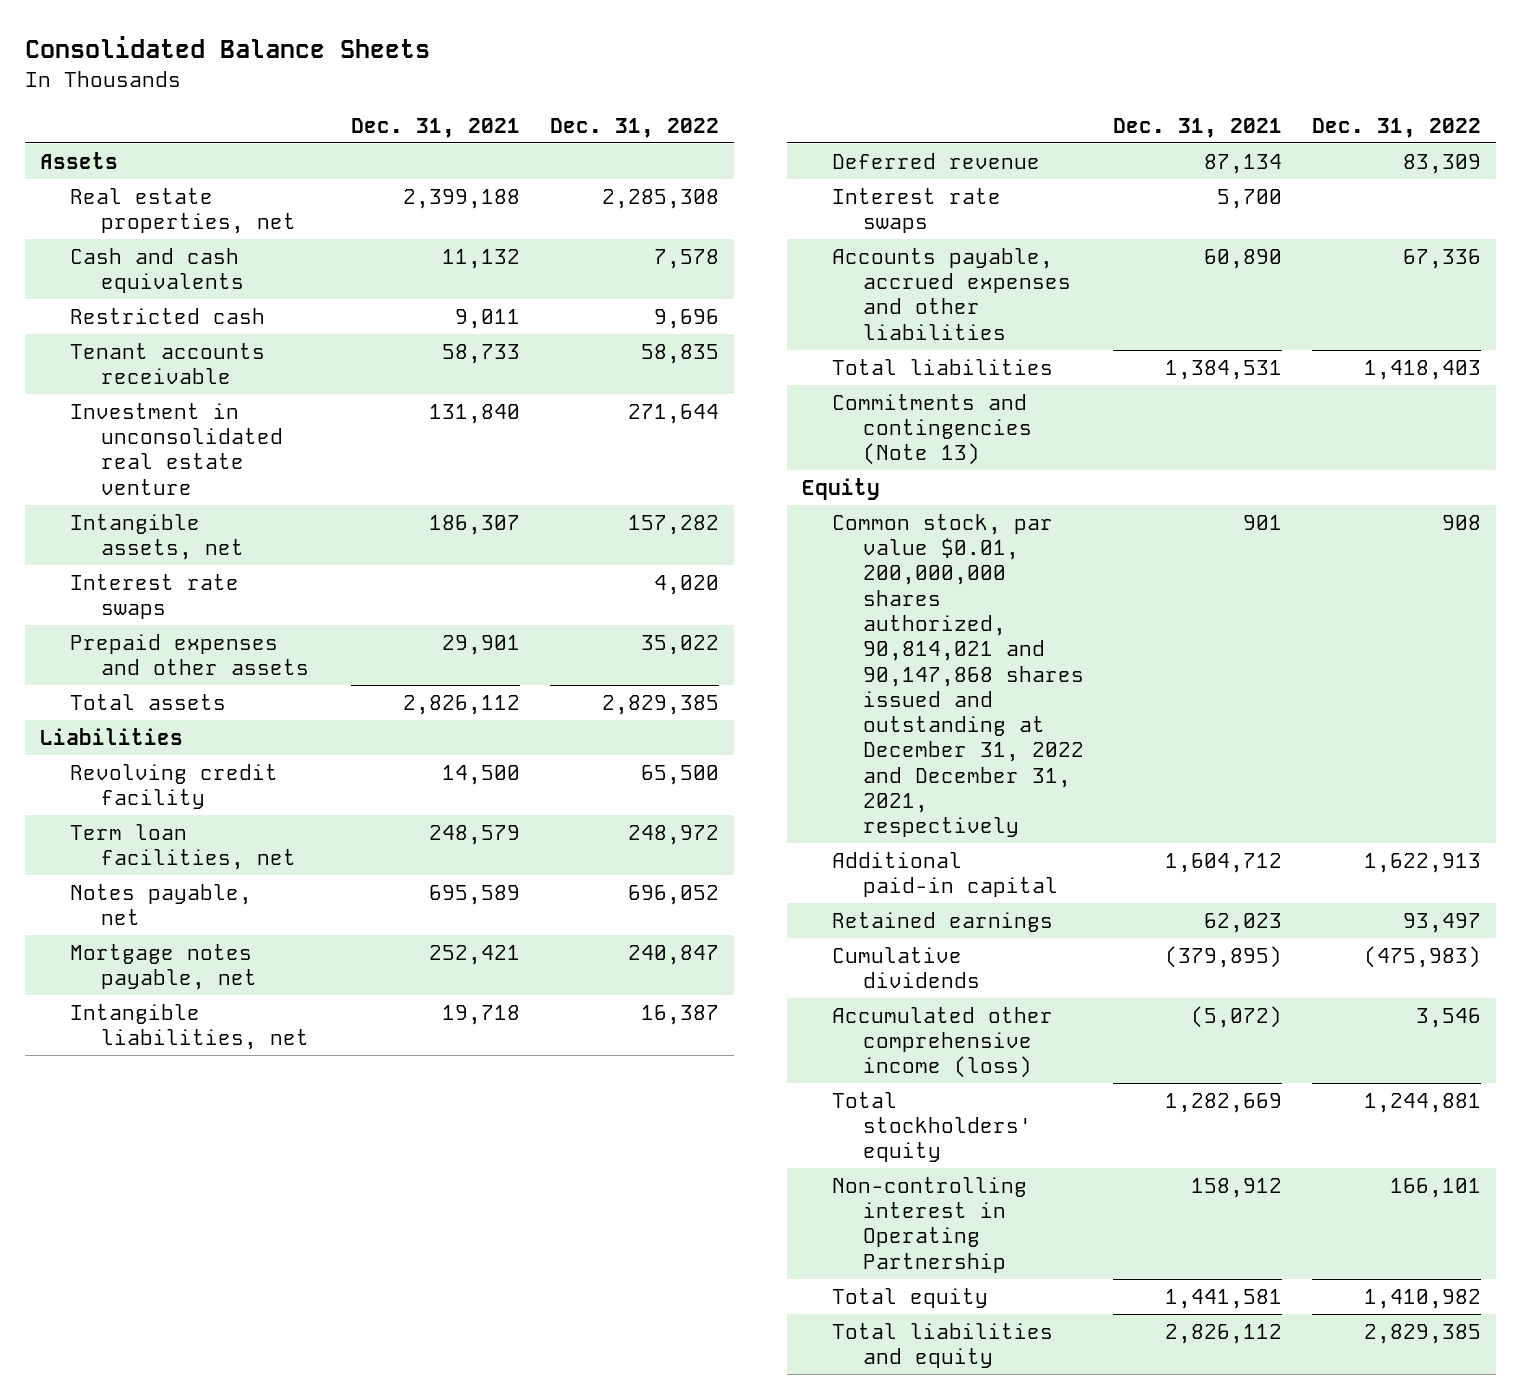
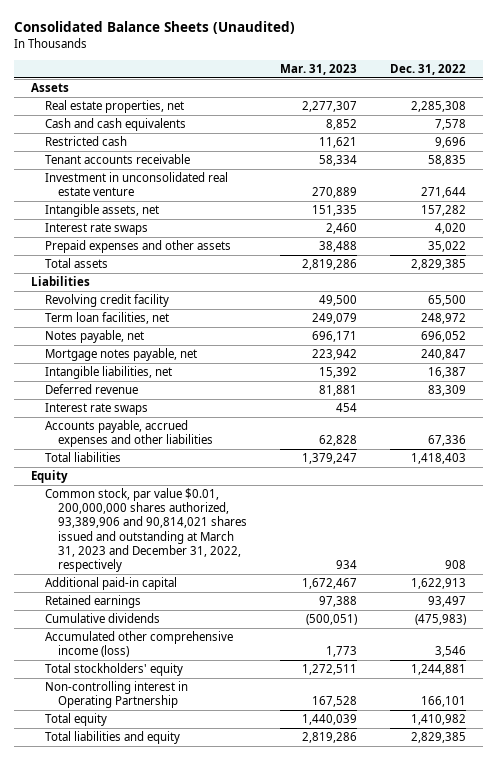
- Consolidated Balance Sheets
+ Consolidated Balance Sheets (Unaudited)
- | Dec. 31, 2021 | Dec. 31, 2022
+ | Mar. 31, 2023 | Dec. 31, 2022
- Commitments and contingencies (Note 13)
- Common stock, par value $0.01, 200,000,000 shares authorized, 90,814,021 and 90,147,868 shares issued and outstanding at December 31, 2022 and December 31, 2021, respectively | 901 | 908
+ Common stock, par value $0.01, 200,000,000 shares authorized, 93,389,906 and 90,814,021 shares issued and outstanding at March 31, 2023 and December 31, 2022, respectively | 934 | 908

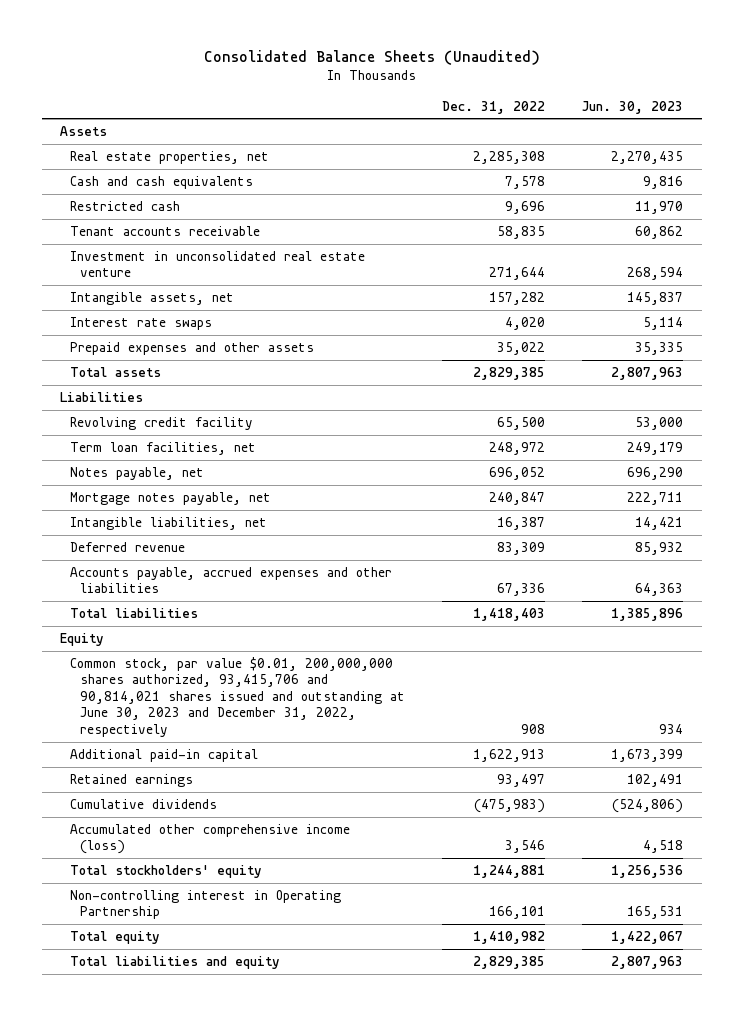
- | Mar. 31, 2023 | Dec. 31, 2022
+ | Dec. 31, 2022 | Jun. 30, 2023
- Interest rate swaps | 454 |
- Common stock, par value $0.01, 200,000,000 shares authorized, 93,389,906 and 90,814,021 shares issued and outstanding at March 31, 2023 and December 31, 2022, respectively | 934 | 908
+ Common stock, par value $0.01, 200,000,000 shares authorized, 93,415,706 and 90,814,021 shares issued and outstanding at June 30, 2023 and December 31, 2022, respectively | 908 | 934

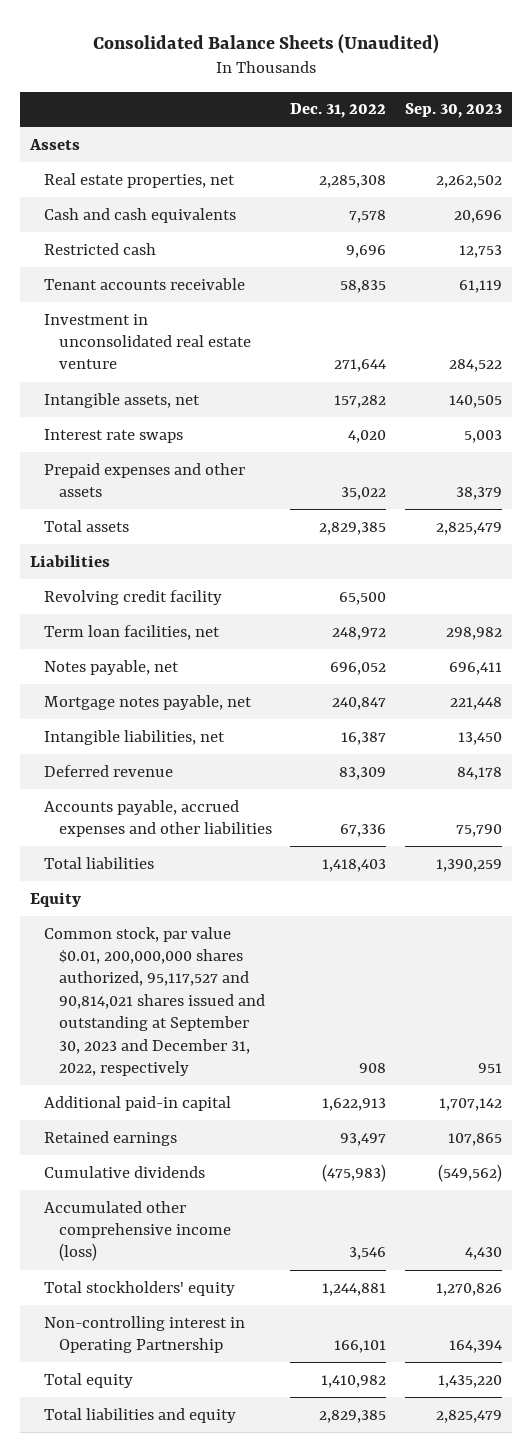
- | Dec. 31, 2022 | Jun. 30, 2023
+ | Dec. 31, 2022 | Sep. 30, 2023
- Common stock, par value $0.01, 200,000,000 shares authorized, 93,415,706 and 90,814,021 shares issued and outstanding at June 30, 2023 and December 31, 2022, respectively | 908 | 934
+ Common stock, par value $0.01, 200,000,000 shares authorized, 95,117,527 and 90,814,021 shares issued and outstanding at September 30, 2023 and December 31, 2022, respectively | 908 | 951

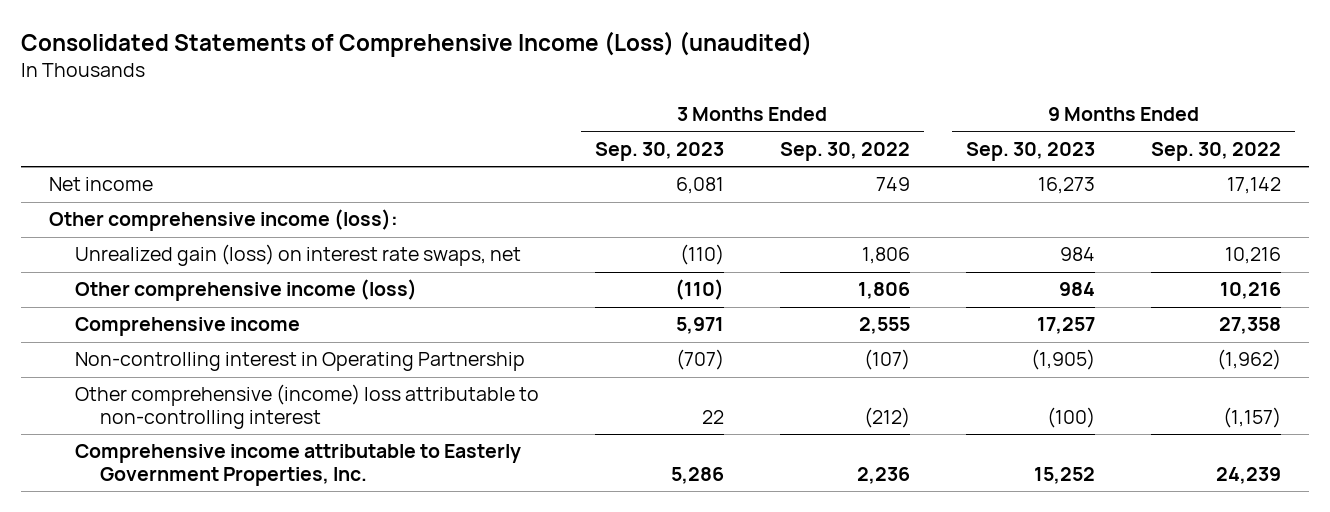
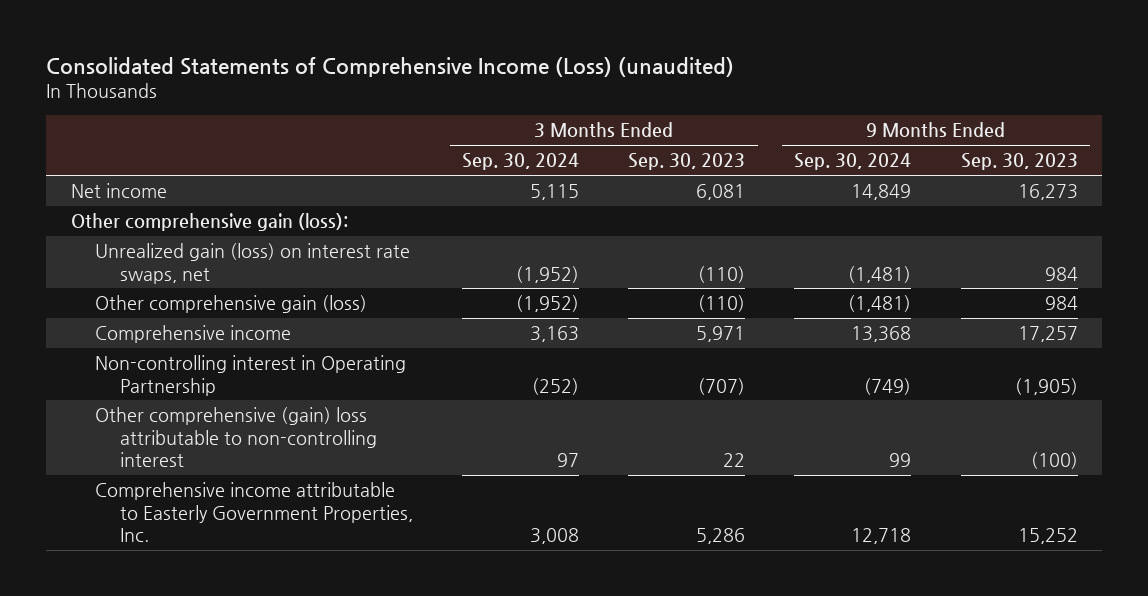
- | 3 Months Ended Sep. 30, 2023 | 3 Months Ended Sep. 30, 2022 | 9 Months Ended Sep. 30, 2023 | 9 Months Ended Sep. 30, 2022
+ | 3 Months Ended Sep. 30, 2024 | 3 Months Ended Sep. 30, 2023 | 9 Months Ended Sep. 30, 2024 | 9 Months Ended Sep. 30, 2023
- Other comprehensive income (loss):
+ Other comprehensive gain (loss):
- Other comprehensive income (loss) | (110) | 1,806 | 984 | 10,216
+ Other comprehensive gain (loss) | (1,952) | (110) | (1,481) | 984
- Other comprehensive (income) loss attributable to non-controlling interest | 22 | (212) | (100) | (1,157)
+ Other comprehensive (gain) loss attributable to non-controlling interest | 97 | 22 | 99 | (100)

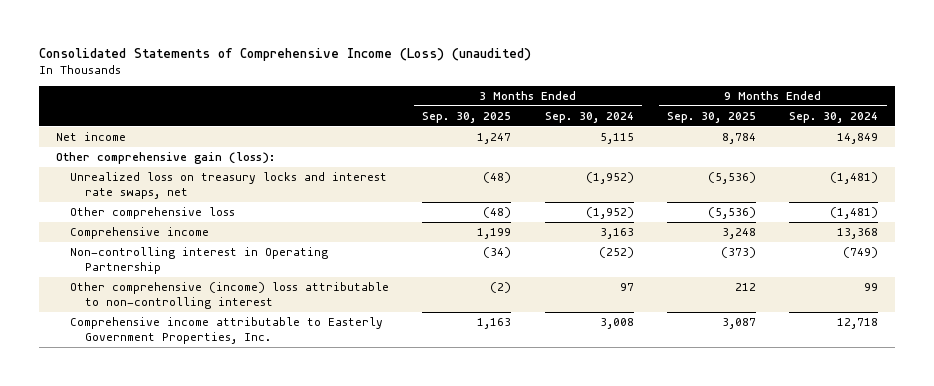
- | 3 Months Ended Sep. 30, 2024 | 3 Months Ended Sep. 30, 2023 | 9 Months Ended Sep. 30, 2024 | 9 Months Ended Sep. 30, 2023
+ | 3 Months Ended Sep. 30, 2025 | 3 Months Ended Sep. 30, 2024 | 9 Months Ended Sep. 30, 2025 | 9 Months Ended Sep. 30, 2024
- Unrealized gain (loss) on interest rate swaps, net | (1,952) | (110) | (1,481) | 984
- Other comprehensive gain (loss) | (1,952) | (110) | (1,481) | 984
+ Unrealized loss on treasury locks and interest rate swaps, net | (48) | (1,952) | (5,536) | (1,481)
+ Other comprehensive loss | (48) | (1,952) | (5,536) | (1,481)
- Other comprehensive (gain) loss attributable to non-controlling interest | 97 | 22 | 99 | (100)
+ Other comprehensive (income) loss attributable to non-controlling interest | (2) | 97 | 212 | 99

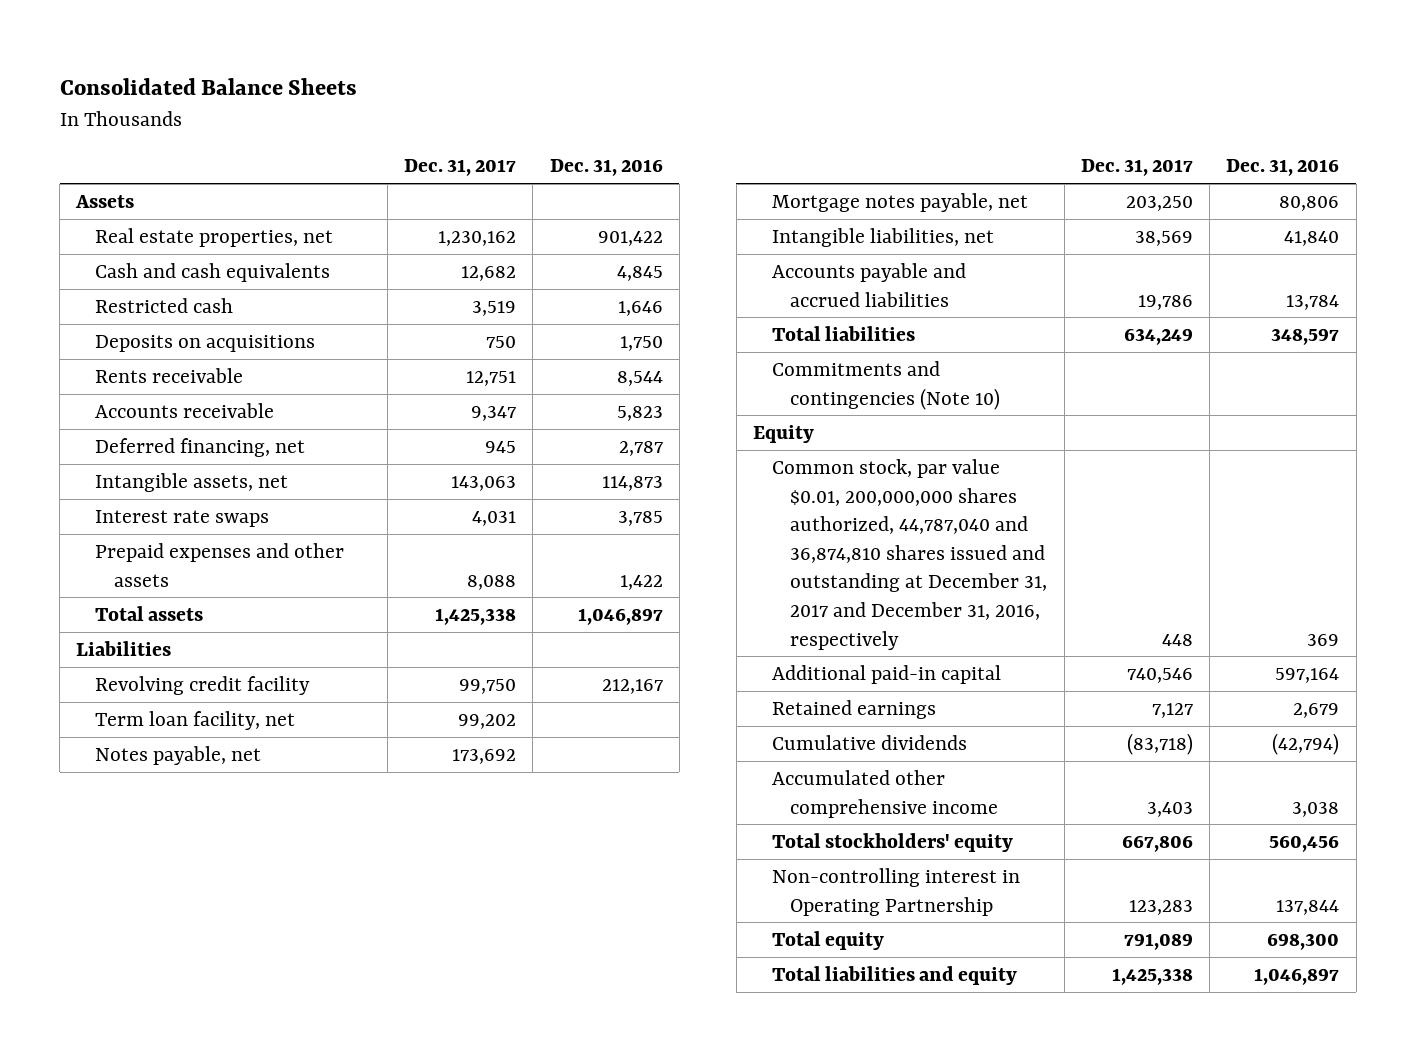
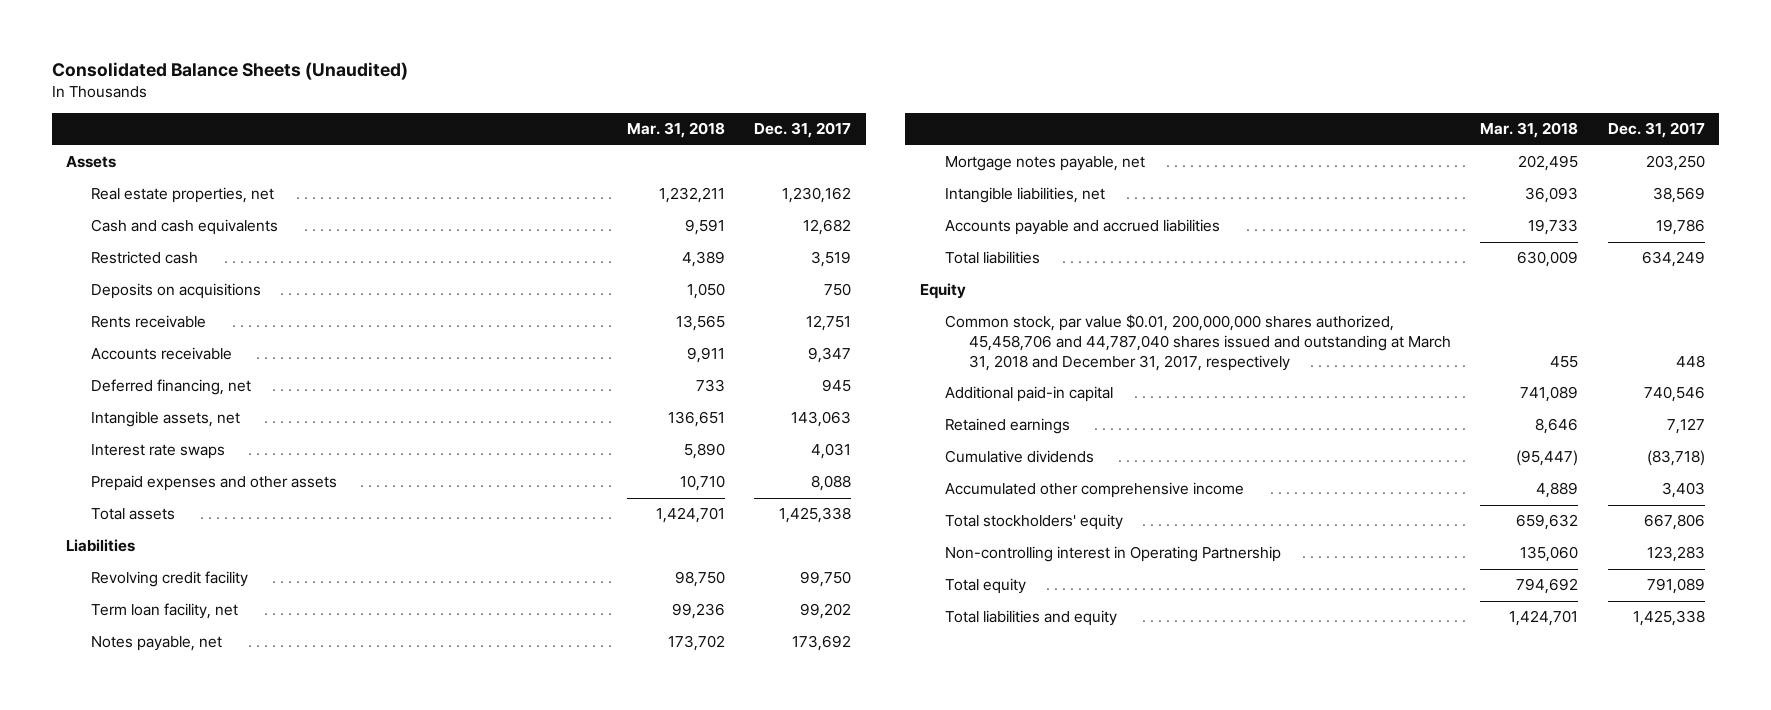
- Consolidated Balance Sheets
+ Consolidated Balance Sheets (Unaudited)
- | Dec. 31, 2017 | Dec. 31, 2016
+ | Mar. 31, 2018 | Dec. 31, 2017
- Commitments and contingencies (Note 10)
- Common stock, par value $0.01, 200,000,000 shares authorized, 44,787,040 and 36,874,810 shares issued and outstanding at December 31, 2017 and December 31, 2016, respectively | 448 | 369
+ Common stock, par value $0.01, 200,000,000 shares authorized, 45,458,706 and 44,787,040 shares issued and outstanding at March 31, 2018 and December 31, 2017, respectively | 455 | 448

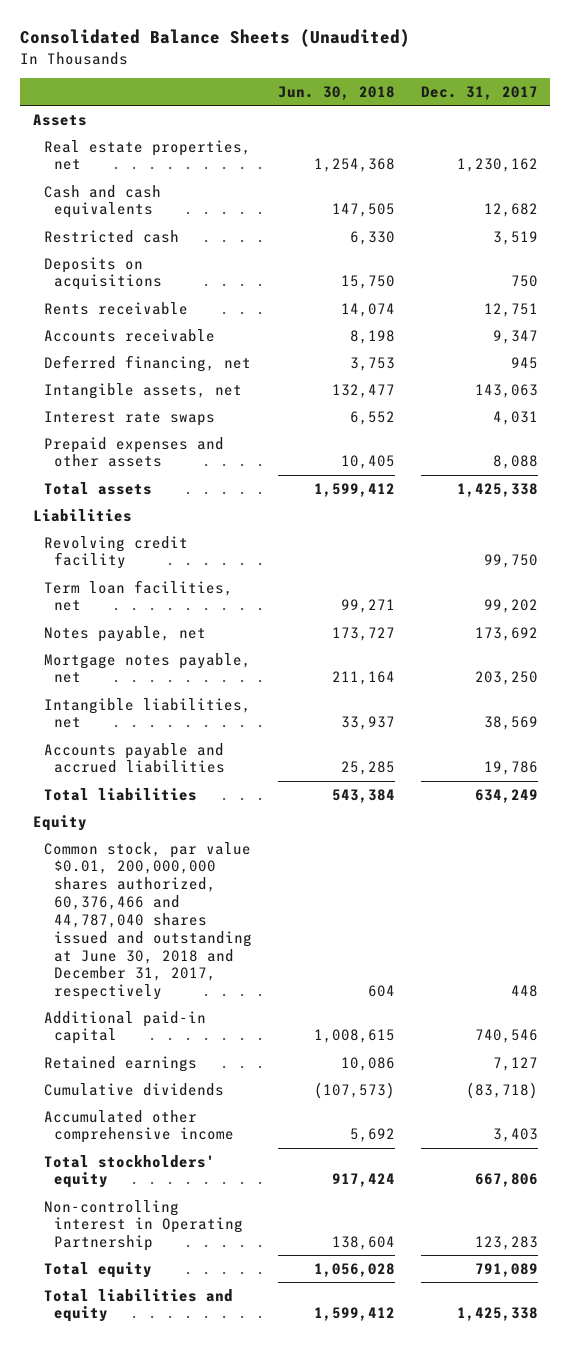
- | Mar. 31, 2018 | Dec. 31, 2017
+ | Jun. 30, 2018 | Dec. 31, 2017
- Term loan facility, net | 99,236 | 99,202
+ Term loan facilities, net | 99,271 | 99,202
- Common stock, par value $0.01, 200,000,000 shares authorized, 45,458,706 and 44,787,040 shares issued and outstanding at March 31, 2018 and December 31, 2017, respectively | 455 | 448
+ Common stock, par value $0.01, 200,000,000 shares authorized, 60,376,466 and 44,787,040 shares issued and outstanding at June 30, 2018 and December 31, 2017, respectively | 604 | 448

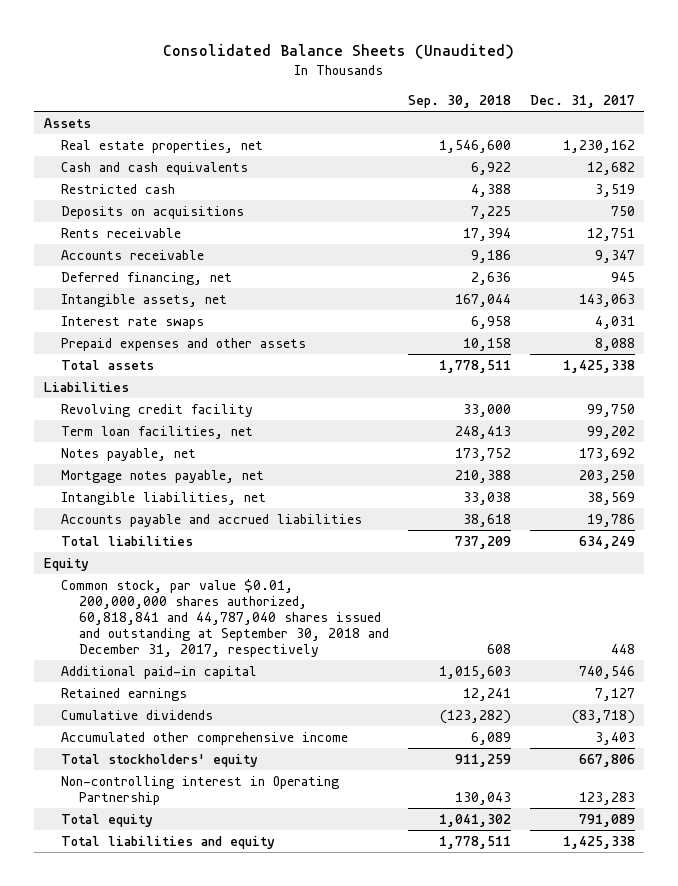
- | Jun. 30, 2018 | Dec. 31, 2017
+ | Sep. 30, 2018 | Dec. 31, 2017
- Common stock, par value $0.01, 200,000,000 shares authorized, 60,376,466 and 44,787,040 shares issued and outstanding at June 30, 2018 and December 31, 2017, respectively | 604 | 448
+ Common stock, par value $0.01, 200,000,000 shares authorized, 60,818,841 and 44,787,040 shares issued and outstanding at September 30, 2018 and December 31, 2017, respectively | 608 | 448

